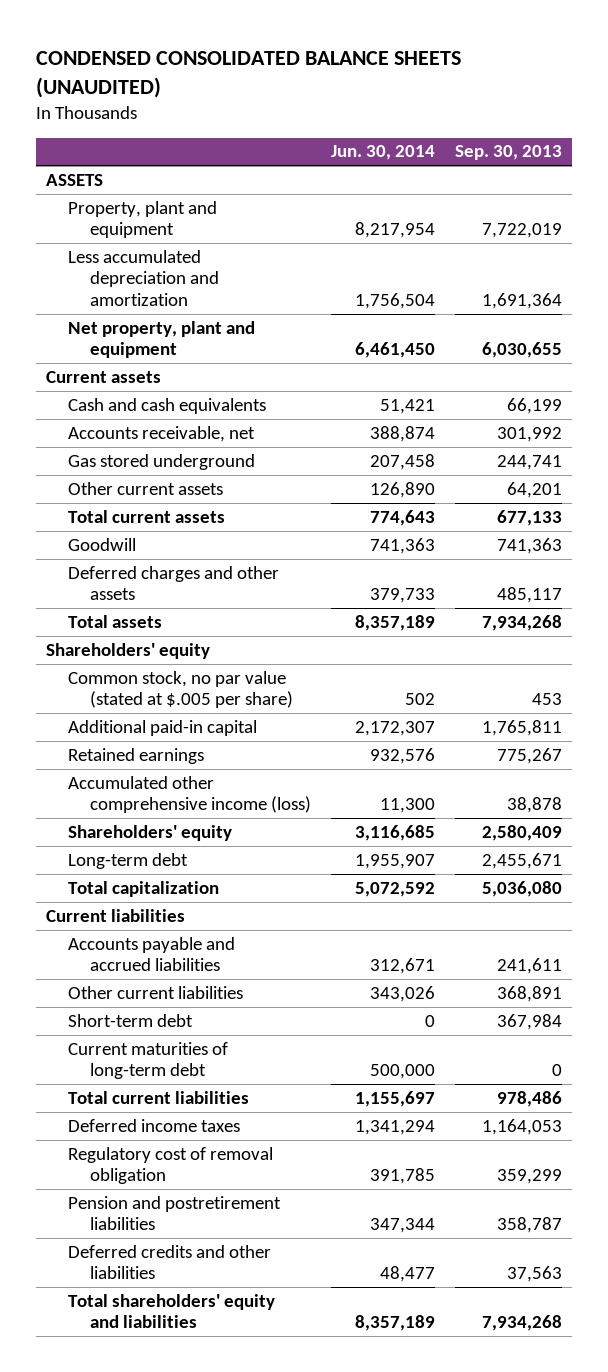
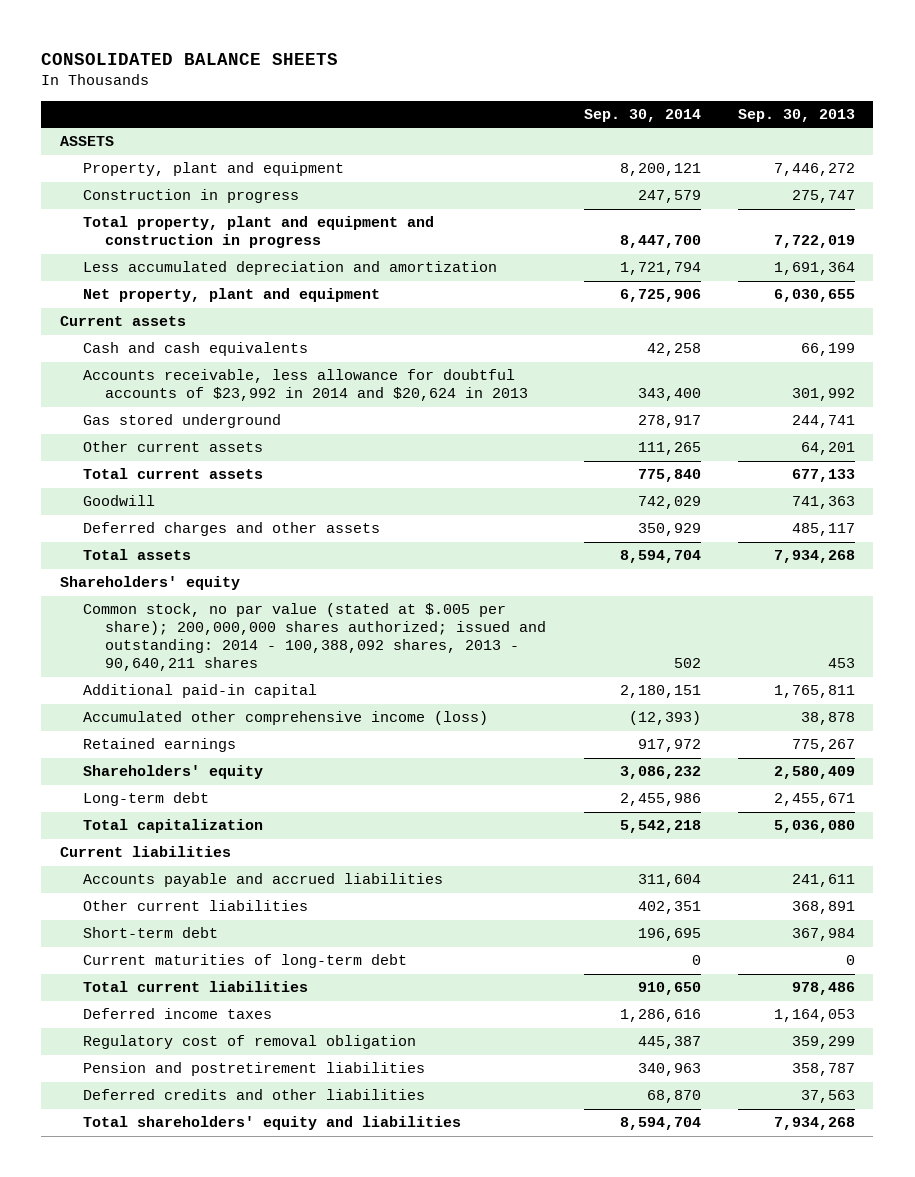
- CONDENSED CONSOLIDATED BALANCE SHEETS (UNAUDITED)
+ CONSOLIDATED BALANCE SHEETS
- | Jun. 30, 2014 | Sep. 30, 2013
+ | Sep. 30, 2014 | Sep. 30, 2013
- Property, plant and equipment | 8,217,954 | 7,722,019
+ Property, plant and equipment | 8,200,121 | 7,446,272
+ Construction in progress | 247,579 | 275,747
+ Total property, plant and equipment and construction in progress | 8,447,700 | 7,722,019
- Accounts receivable, net | 388,874 | 301,992
+ Accounts receivable, less allowance for doubtful accounts of $23,992 in 2014 and $20,624 in 2013 | 343,400 | 301,992
- Common stock, no par value (stated at $.005 per share) | 502 | 453
+ Common stock, no par value (stated at $.005 per share); 200,000,000 shares authorized; issued and outstanding: 2014 - 100,388,092 shares, 2013 - 90,640,211 shares | 502 | 453
moved down: Retained earnings | 917,972 | 775,267

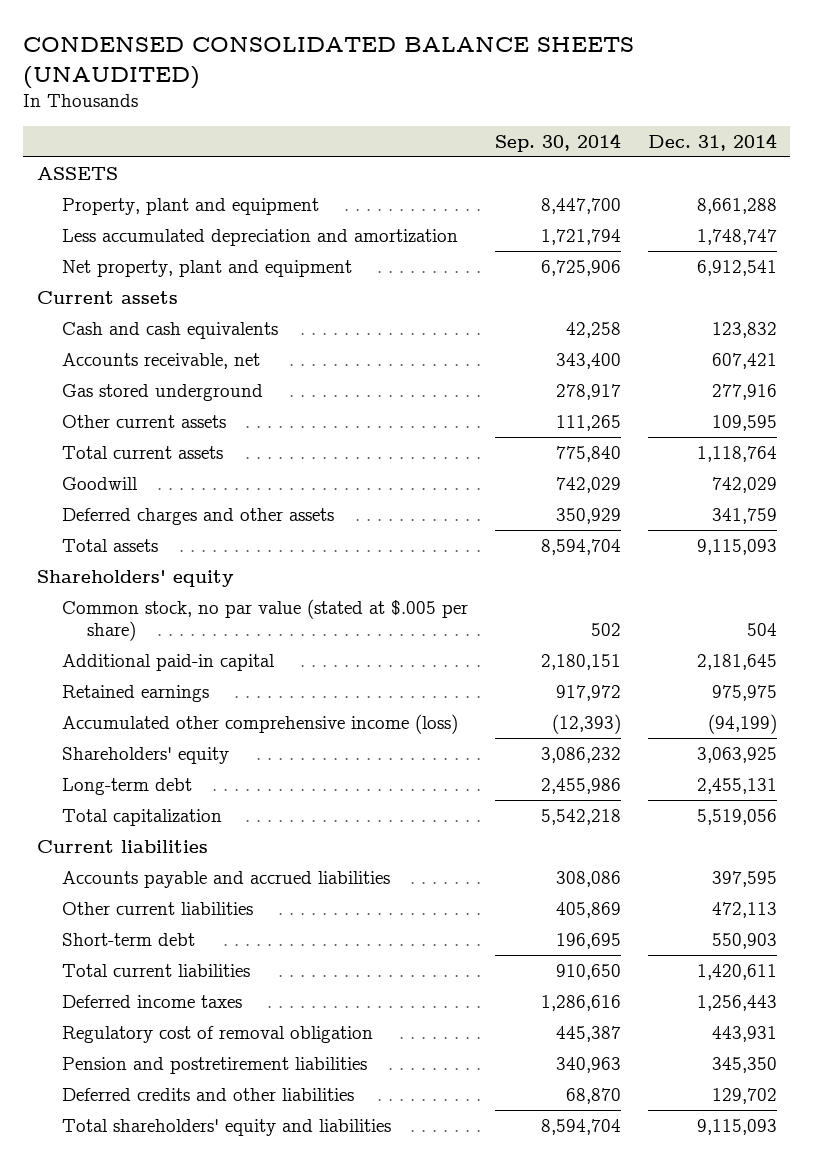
- CONSOLIDATED BALANCE SHEETS
+ CONDENSED CONSOLIDATED BALANCE SHEETS (UNAUDITED)
- | Sep. 30, 2014 | Sep. 30, 2013
+ | Sep. 30, 2014 | Dec. 31, 2014
- Property, plant and equipment | 8,200,121 | 7,446,272
- Construction in progress | 247,579 | 275,747
- Total property, plant and equipment and construction in progress | 8,447,700 | 7,722,019
+ Property, plant and equipment | 8,447,700 | 8,661,288
- Accounts receivable, less allowance for doubtful accounts of $23,992 in 2014 and $20,624 in 2013 | 343,400 | 301,992
+ Accounts receivable, net | 343,400 | 607,421
- Common stock, no par value (stated at $.005 per share); 200,000,000 shares authorized; issued and outstanding: 2014 - 100,388,092 shares, 2013 - 90,640,211 shares | 502 | 453
+ Common stock, no par value (stated at $.005 per share) | 502 | 504
moved down: Accumulated other comprehensive income (loss) | (12,393) | (94,199)
- Accounts payable and accrued liabilities | 311,604 | 241,611
- Other current liabilities | 402,351 | 368,891
+ Accounts payable and accrued liabilities | 308,086 | 397,595
+ Other current liabilities | 405,869 | 472,113
- Current maturities of long-term debt | 0 | 0

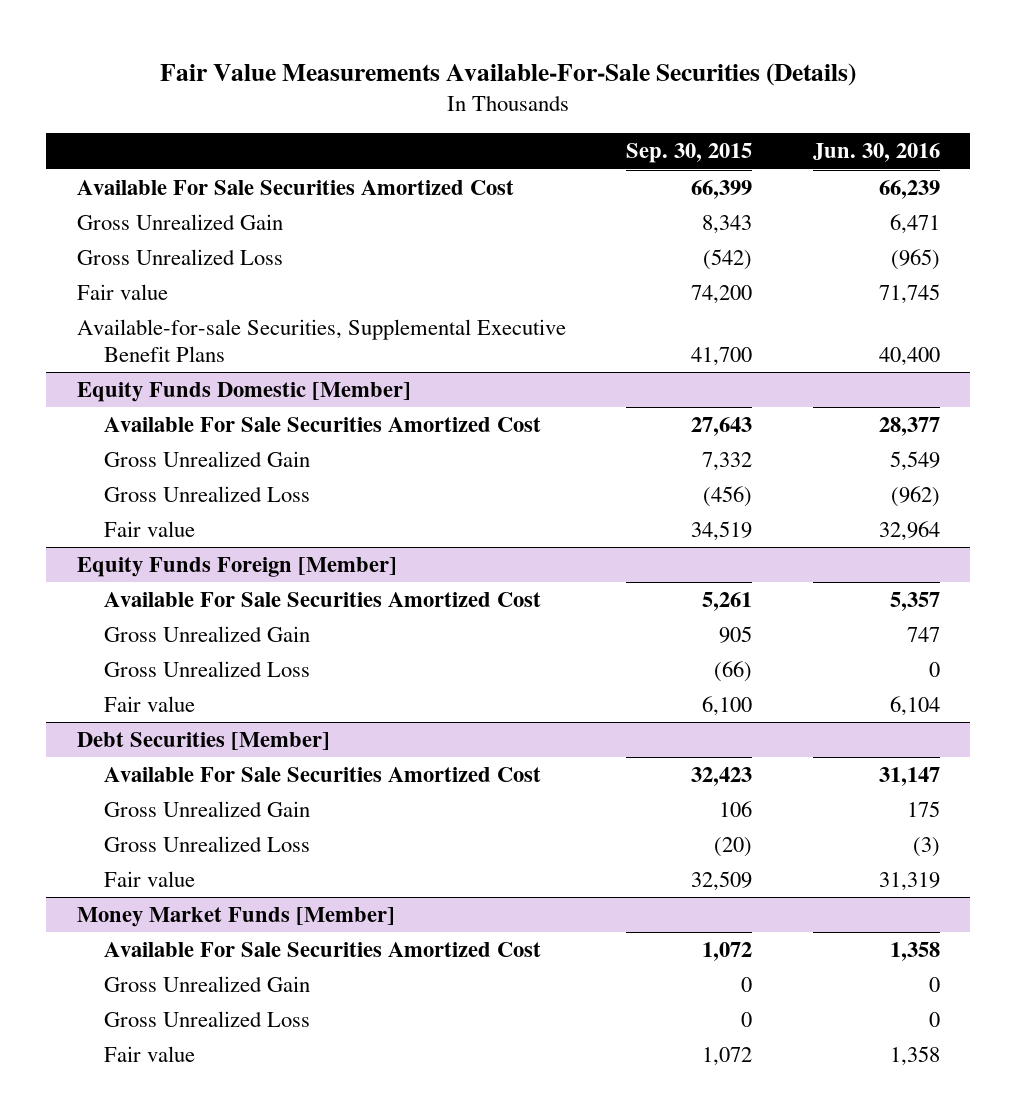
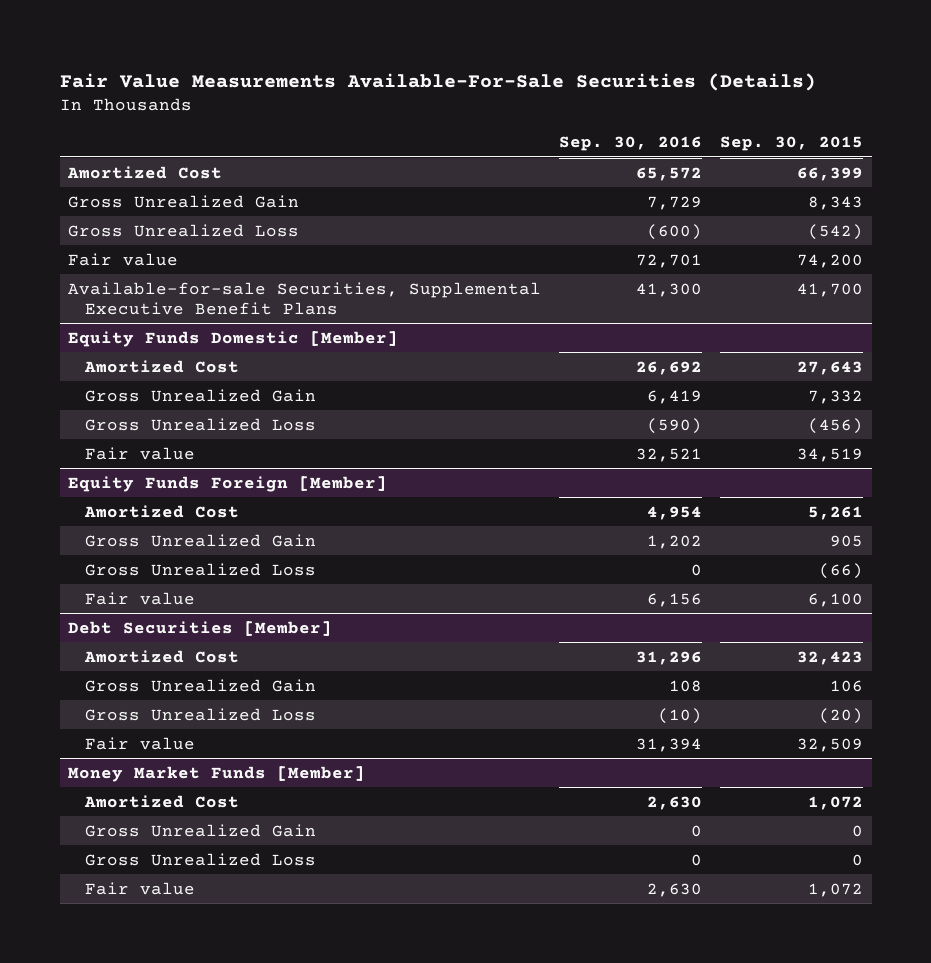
- | Sep. 30, 2015 | Jun. 30, 2016
+ | Sep. 30, 2016 | Sep. 30, 2015
- Available For Sale Securities Amortized Cost | 66,399 | 66,239
+ Amortized Cost | 65,572 | 66,399
@ Equity Funds Domestic [Member]
- Available For Sale Securities Amortized Cost | 27,643 | 28,377
+ Amortized Cost | 26,692 | 27,643
@ Equity Funds Foreign [Member]
- Available For Sale Securities Amortized Cost | 5,261 | 5,357
+ Amortized Cost | 4,954 | 5,261
@ Debt Securities [Member]
- Available For Sale Securities Amortized Cost | 32,423 | 31,147
+ Amortized Cost | 31,296 | 32,423
@ Money Market Funds [Member]
- Available For Sale Securities Amortized Cost | 1,072 | 1,358
+ Amortized Cost | 2,630 | 1,072

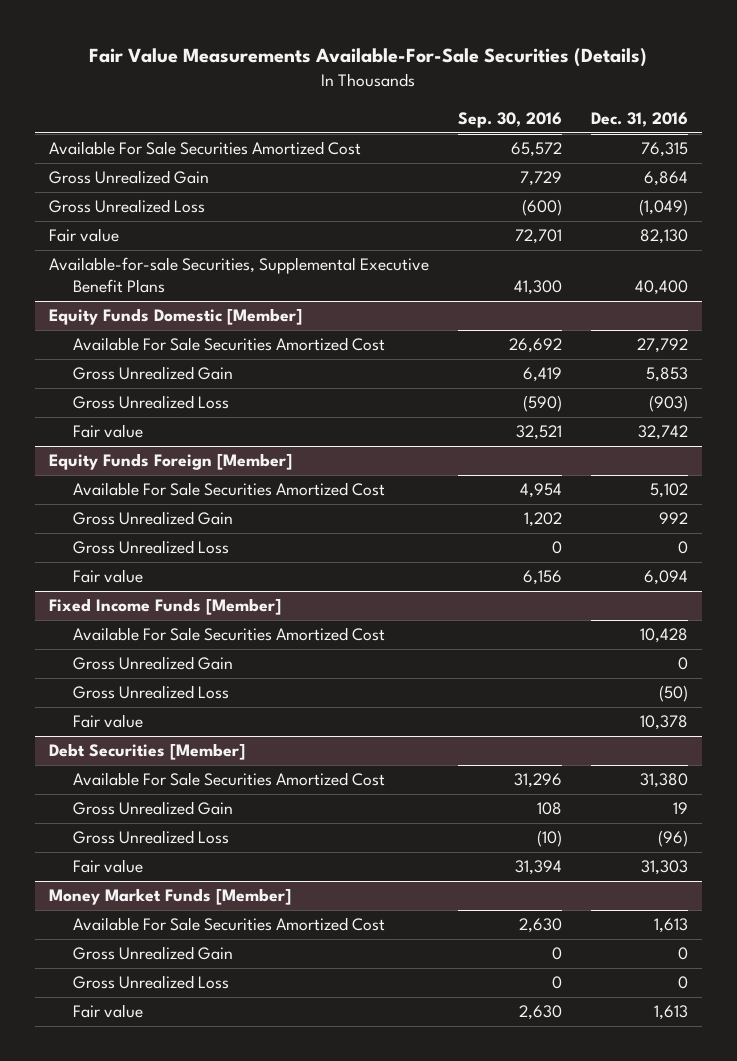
- | Sep. 30, 2016 | Sep. 30, 2015
+ | Sep. 30, 2016 | Dec. 31, 2016
- Amortized Cost | 65,572 | 66,399
+ Available For Sale Securities Amortized Cost | 65,572 | 76,315
@ Equity Funds Domestic [Member]
- Amortized Cost | 26,692 | 27,643
+ Available For Sale Securities Amortized Cost | 26,692 | 27,792
@ Equity Funds Foreign [Member]
- Amortized Cost | 4,954 | 5,261
+ Available For Sale Securities Amortized Cost | 4,954 | 5,102
+ Fixed Income Funds [Member]
+ Available For Sale Securities Amortized Cost | | 10,428
+ Gross Unrealized Gain | | 0
+ Gross Unrealized Loss | | (50)
+ Fair value | | 10,378
@ Debt Securities [Member]
- Amortized Cost | 31,296 | 32,423
+ Available For Sale Securities Amortized Cost | 31,296 | 31,380
@ Money Market Funds [Member]
- Amortized Cost | 2,630 | 1,072
+ Available For Sale Securities Amortized Cost | 2,630 | 1,613

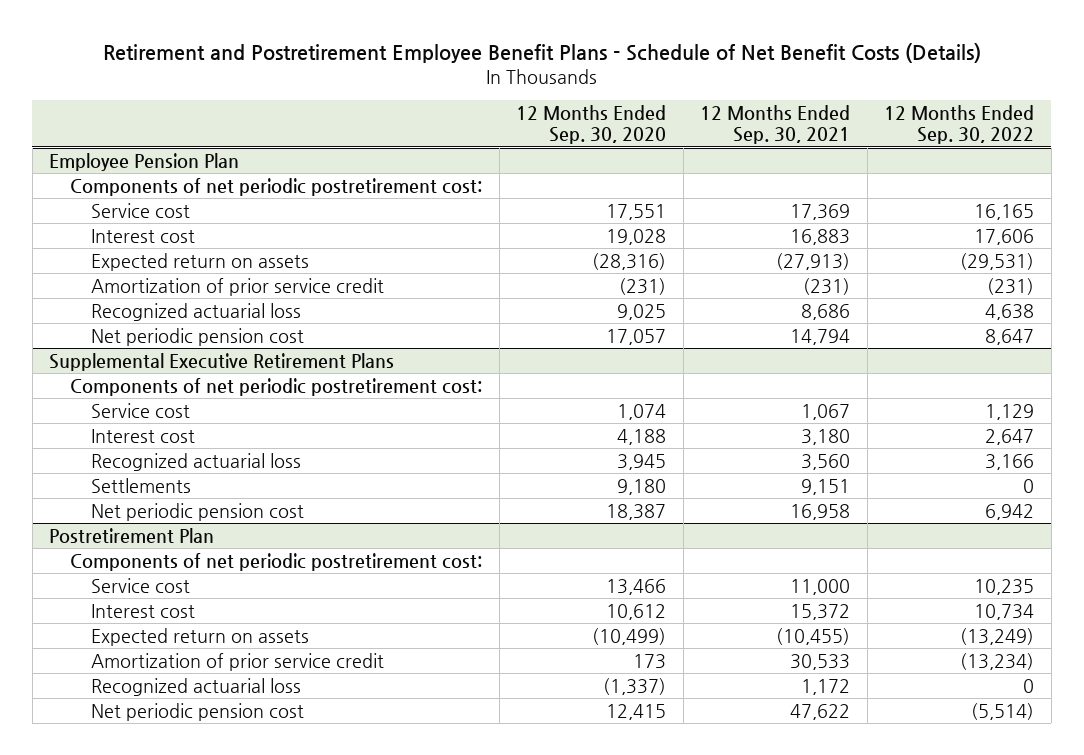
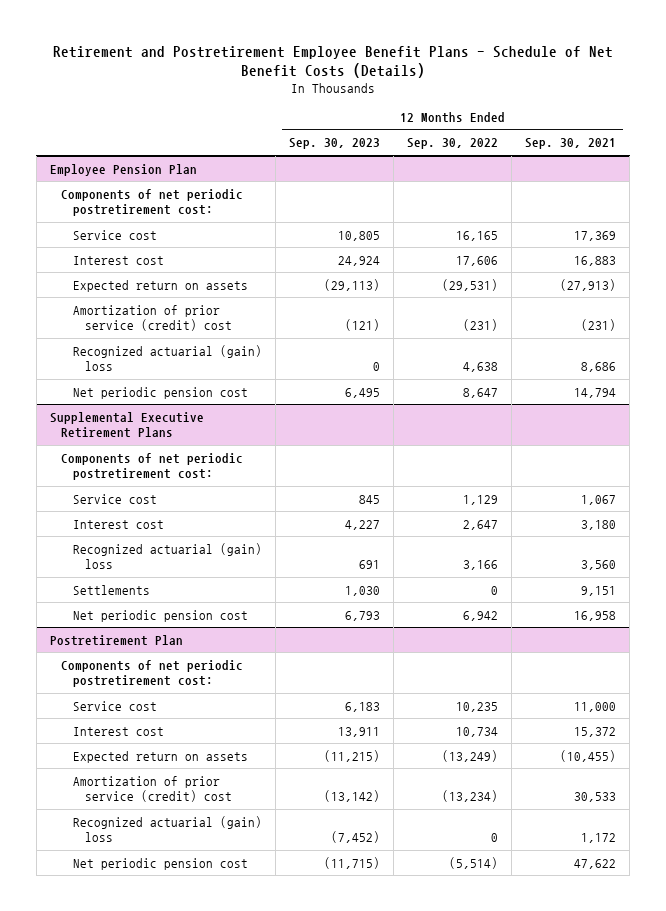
- | 12 Months Ended Sep. 30, 2020 | 12 Months Ended Sep. 30, 2021 | 12 Months Ended Sep. 30, 2022
+ | 12 Months Ended Sep. 30, 2023 | 12 Months Ended Sep. 30, 2022 | 12 Months Ended Sep. 30, 2021
@ Employee Pension Plan
- Amortization of prior service credit | (231) | (231) | (231)
- Recognized actuarial loss | 9,025 | 8,686 | 4,638
+ Amortization of prior service (credit) cost | (121) | (231) | (231)
+ Recognized actuarial (gain) loss | 0 | 4,638 | 8,686
@ Supplemental Executive Retirement Plans
- Recognized actuarial loss | 3,945 | 3,560 | 3,166
+ Recognized actuarial (gain) loss | 691 | 3,166 | 3,560
@ Postretirement Plan
- Amortization of prior service credit | 173 | 30,533 | (13,234)
- Recognized actuarial loss | (1,337) | 1,172 | 0
+ Amortization of prior service (credit) cost | (13,142) | (13,234) | 30,533
+ Recognized actuarial (gain) loss | (7,452) | 0 | 1,172

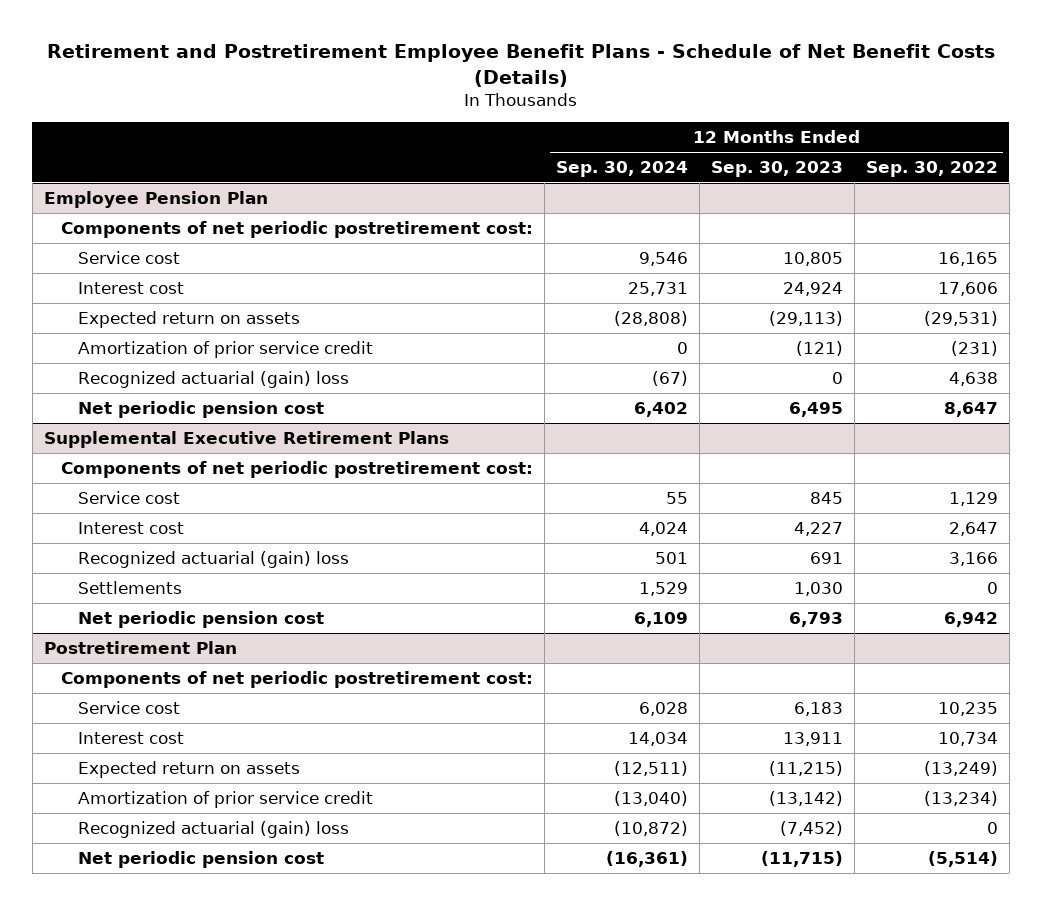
- | 12 Months Ended Sep. 30, 2023 | 12 Months Ended Sep. 30, 2022 | 12 Months Ended Sep. 30, 2021
+ | 12 Months Ended Sep. 30, 2024 | 12 Months Ended Sep. 30, 2023 | 12 Months Ended Sep. 30, 2022
@ Employee Pension Plan
- Amortization of prior service (credit) cost | (121) | (231) | (231)
+ Amortization of prior service credit | 0 | (121) | (231)
@ Postretirement Plan
- Amortization of prior service (credit) cost | (13,142) | (13,234) | 30,533
+ Amortization of prior service credit | (13,040) | (13,142) | (13,234)

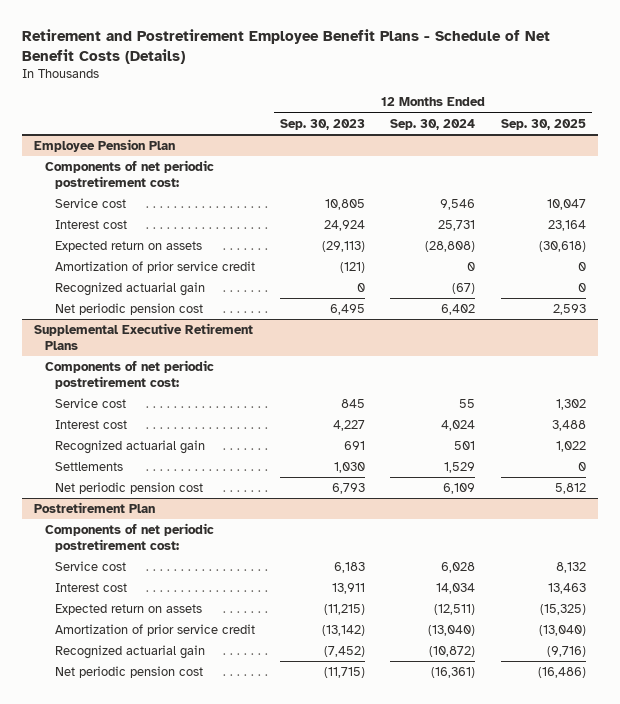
- | 12 Months Ended Sep. 30, 2024 | 12 Months Ended Sep. 30, 2023 | 12 Months Ended Sep. 30, 2022
+ | 12 Months Ended Sep. 30, 2023 | 12 Months Ended Sep. 30, 2024 | 12 Months Ended Sep. 30, 2025
@ Employee Pension Plan
- Recognized actuarial (gain) loss | (67) | 0 | 4,638
+ Recognized actuarial gain | 0 | (67) | 0
@ Supplemental Executive Retirement Plans
- Recognized actuarial (gain) loss | 501 | 691 | 3,166
+ Recognized actuarial gain | 691 | 501 | 1,022
@ Postretirement Plan
- Recognized actuarial (gain) loss | (10,872) | (7,452) | 0
+ Recognized actuarial gain | (7,452) | (10,872) | (9,716)

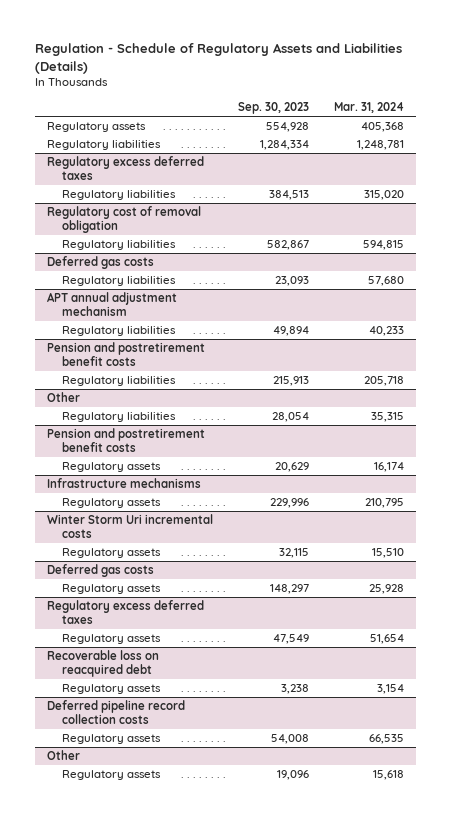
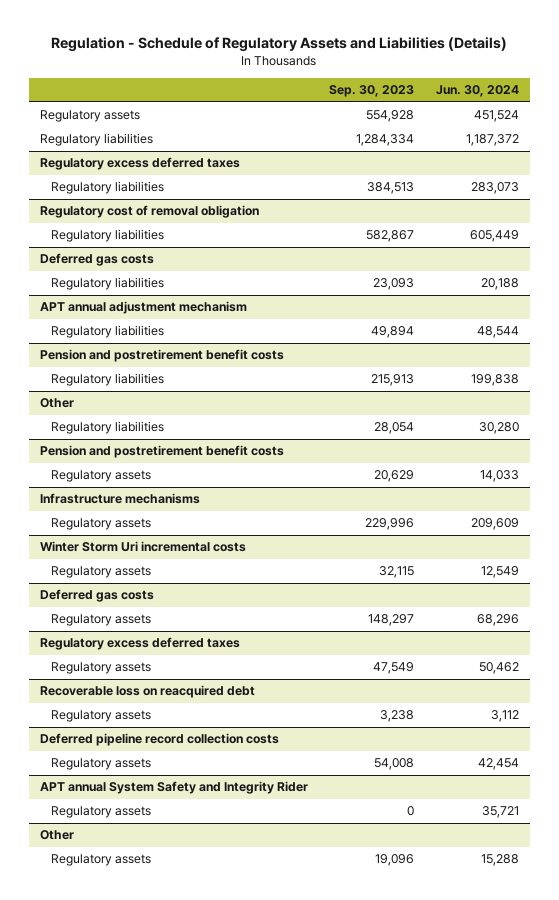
- | Sep. 30, 2023 | Mar. 31, 2024
+ | Sep. 30, 2023 | Jun. 30, 2024
+ APT annual System Safety and Integrity Rider
+ Regulatory assets | 0 | 35,721

